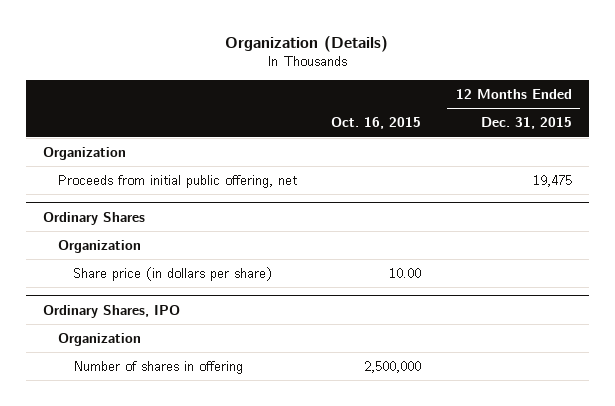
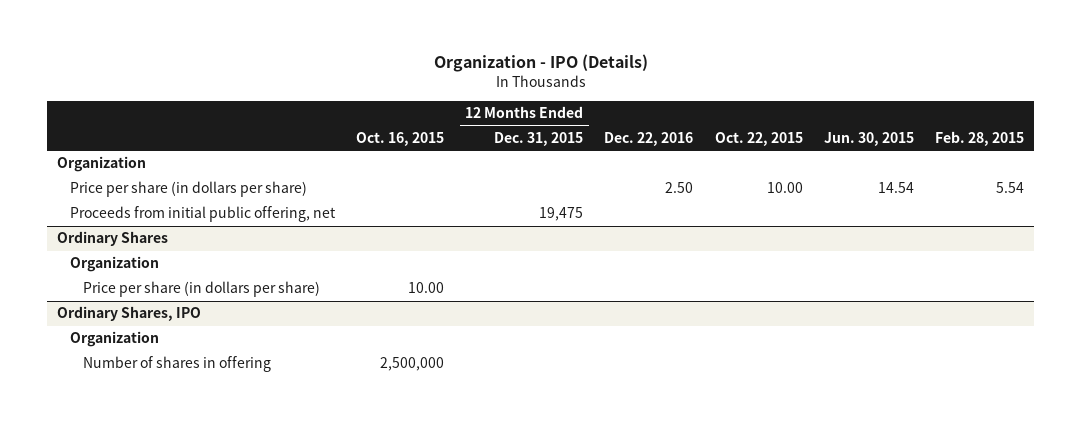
- Organization (Details)
+ Organization - IPO (Details)
- | Oct. 16, 2015 | 12 Months Ended Dec. 31, 2015
+ | Oct. 16, 2015 | 12 Months Ended Dec. 31, 2015 | Dec. 22, 2016 | Oct. 22, 2015 | Jun. 30, 2015 | Feb. 28, 2015
+ Price per share (in dollars per share) | | | 2.50 | 10.00 | 14.54 | 5.54
@ Ordinary Shares
- Share price (in dollars per share) | 10.00 |
+ Price per share (in dollars per share) | 10.00 | | | | |

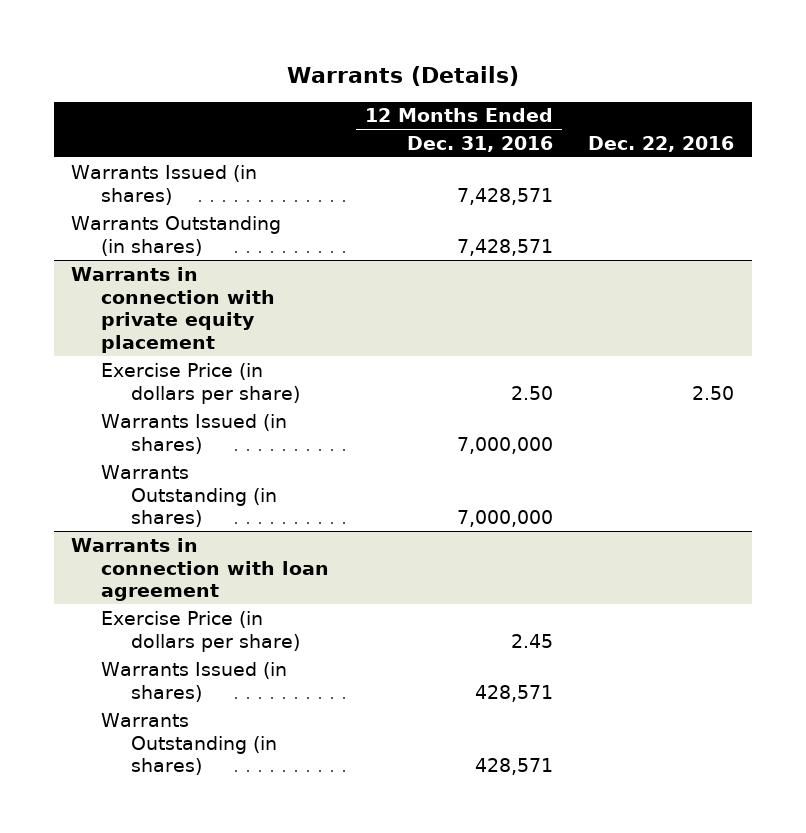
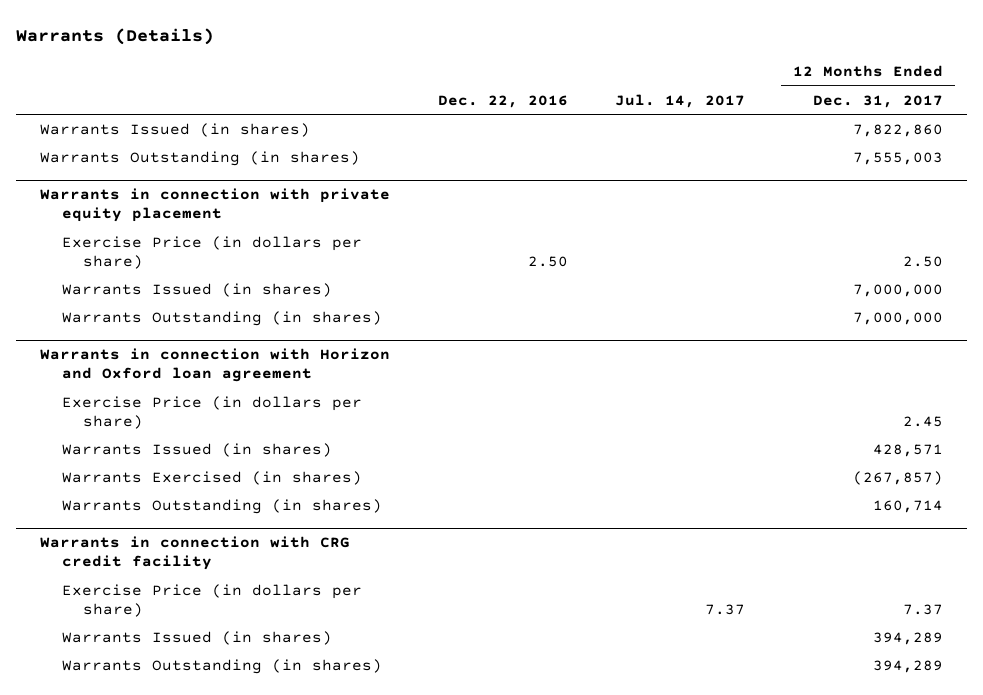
- | 12 Months Ended Dec. 31, 2016 | Dec. 22, 2016
+ | Dec. 22, 2016 | Jul. 14, 2017 | 12 Months Ended Dec. 31, 2017
- Warrants in connection with loan agreement
+ Warrants in connection with Horizon and Oxford loan agreement
+ Warrants Exercised (in shares) | | | (267,857)
+ Warrants in connection with CRG credit facility
+ Exercise Price (in dollars per share) | | 7.37 | 7.37
+ Warrants Issued (in shares) | | | 394,289
+ Warrants Outstanding (in shares) | | | 394,289

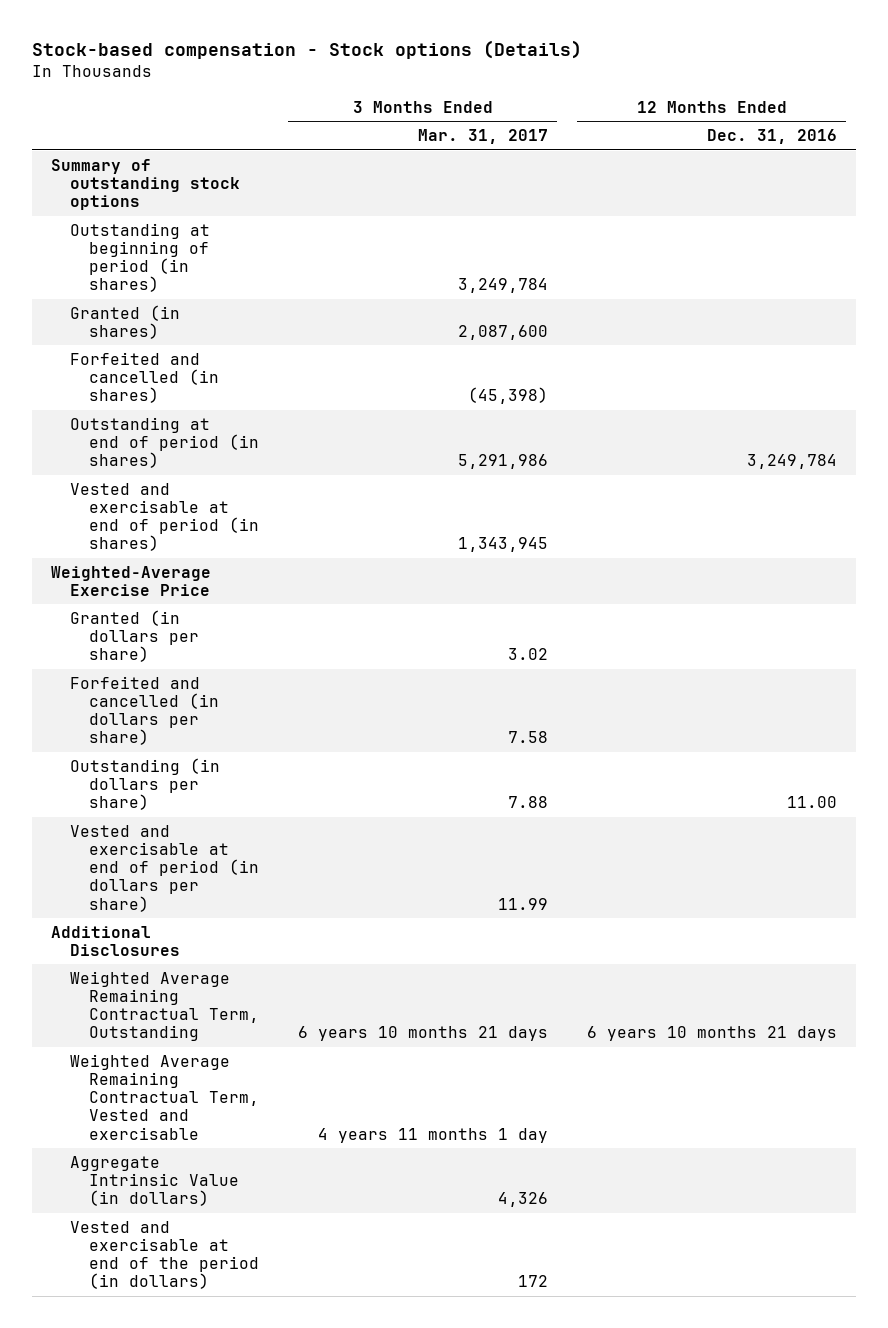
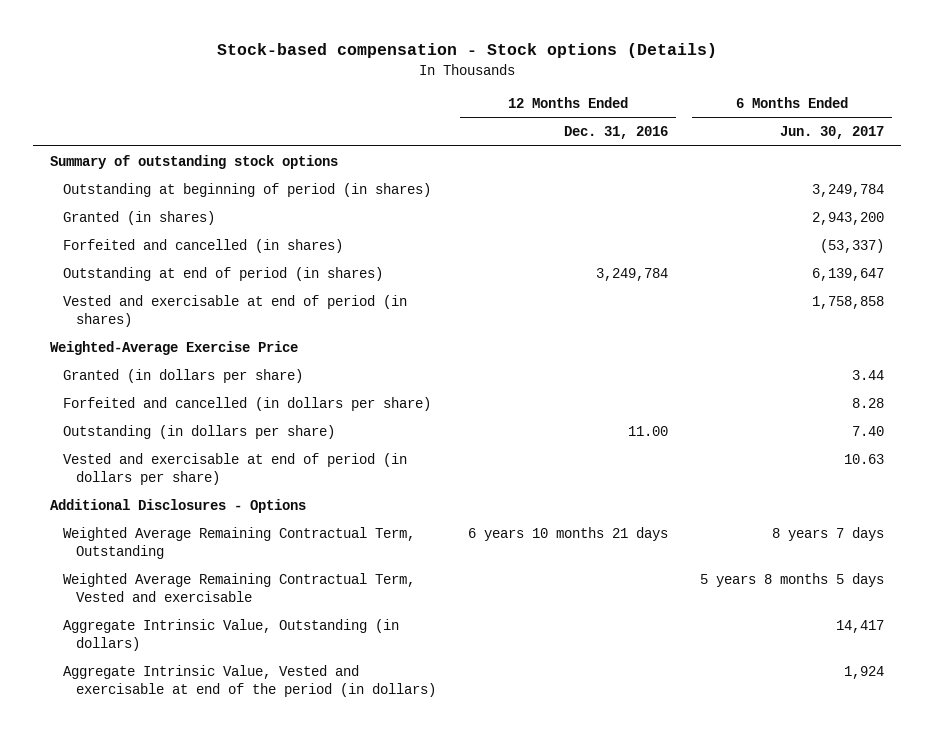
- | 3 Months Ended Mar. 31, 2017 | 12 Months Ended Dec. 31, 2016
+ | 12 Months Ended Dec. 31, 2016 | 6 Months Ended Jun. 30, 2017
- Additional Disclosures
+ Additional Disclosures - Options
- Aggregate Intrinsic Value (in dollars) | 4,326 |
- Vested and exercisable at end of the period (in dollars) | 172 |
+ Aggregate Intrinsic Value, Outstanding (in dollars) | | 14,417
+ Aggregate Intrinsic Value, Vested and exercisable at end of the period (in dollars) | | 1,924

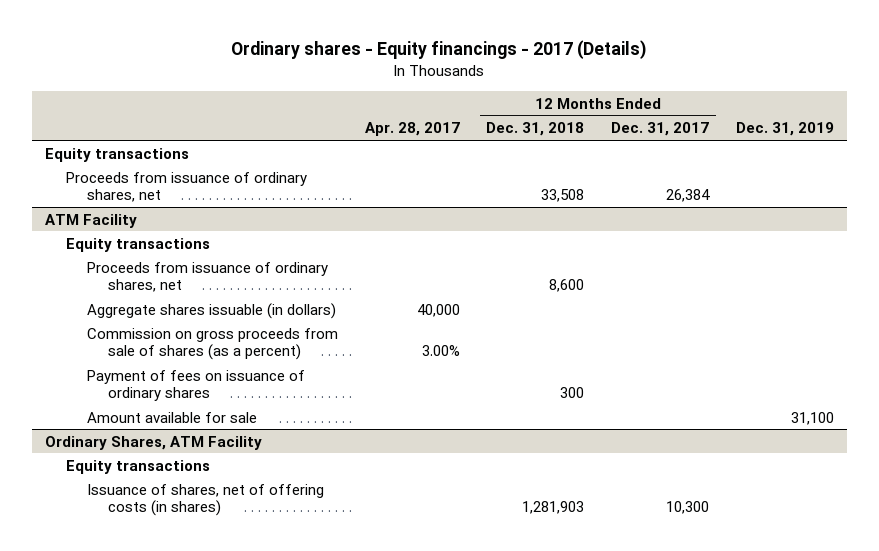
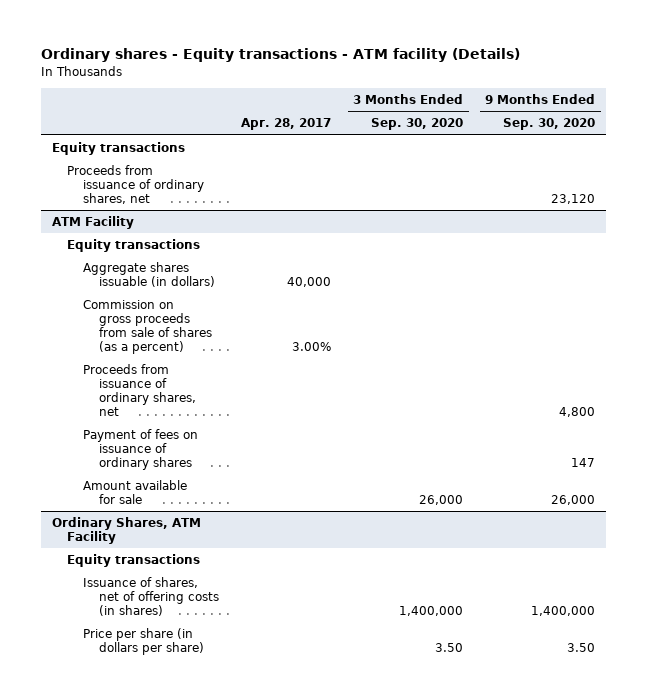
- Ordinary shares - Equity financings - 2017 (Details)
+ Ordinary shares - Equity transactions - ATM facility (Details)
- | Apr. 28, 2017 | 12 Months Ended Dec. 31, 2018 | 12 Months Ended Dec. 31, 2017 | Dec. 31, 2019
+ | Apr. 28, 2017 | 3 Months Ended Sep. 30, 2020 | 9 Months Ended Sep. 30, 2020
@ ATM Facility
moved down: Proceeds from issuance of ordinary shares, net | | | 4,800
@ Ordinary Shares, ATM Facility
+ Price per share (in dollars per share) | | 3.50 | 3.50

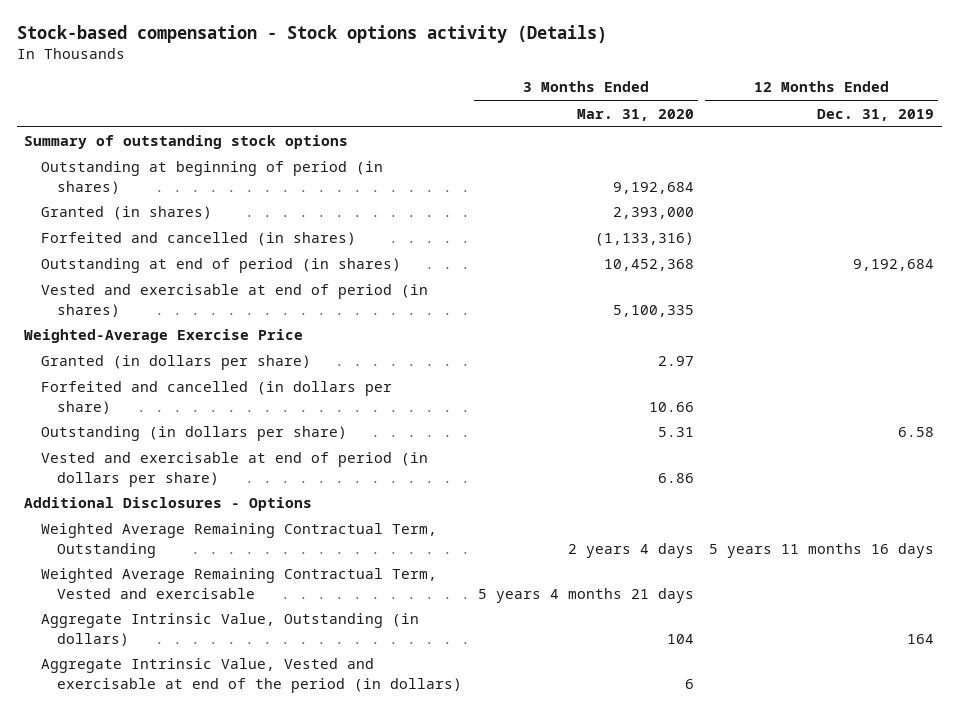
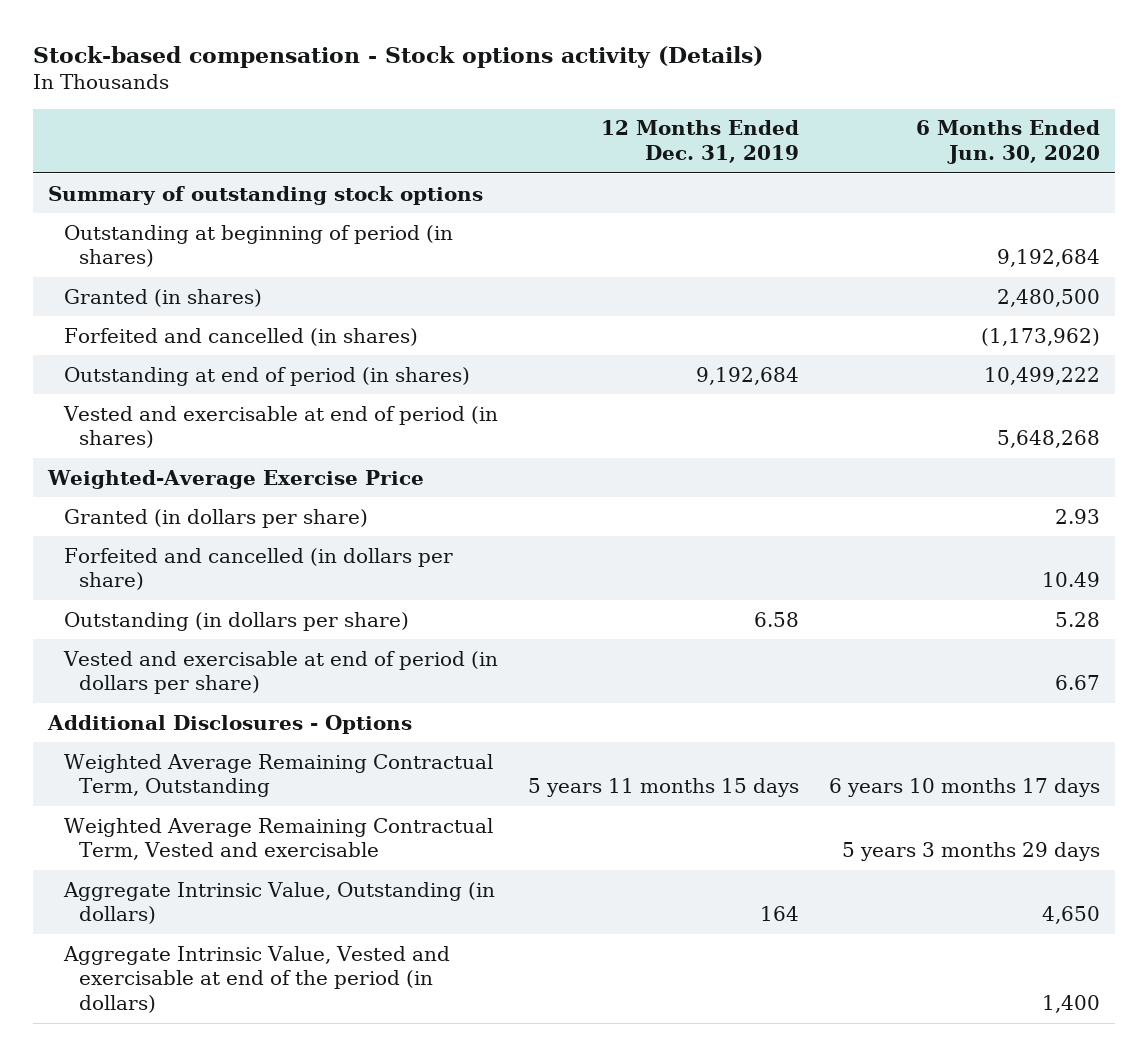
- | 3 Months Ended Mar. 31, 2020 | 12 Months Ended Dec. 31, 2019
+ | 12 Months Ended Dec. 31, 2019 | 6 Months Ended Jun. 30, 2020
- Weighted Average Remaining Contractual Term, Outstanding | 2 years 4 days | 5 years 11 months 16 days
+ Weighted Average Remaining Contractual Term, Outstanding | 5 years 11 months 15 days | 6 years 10 months 17 days

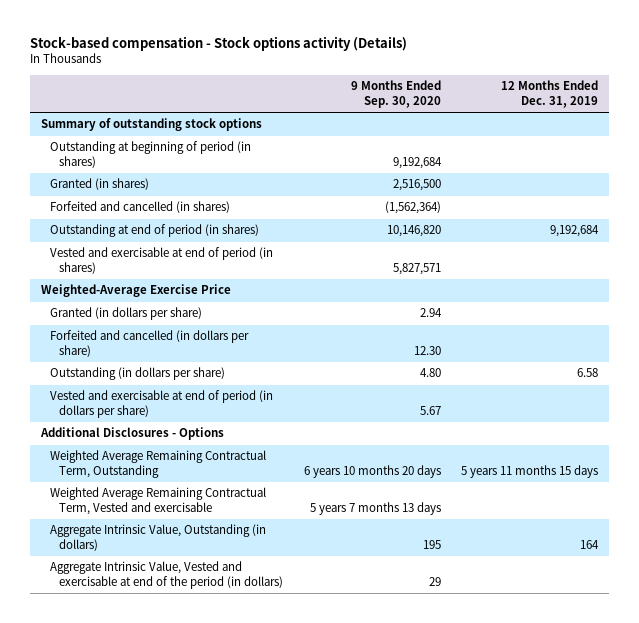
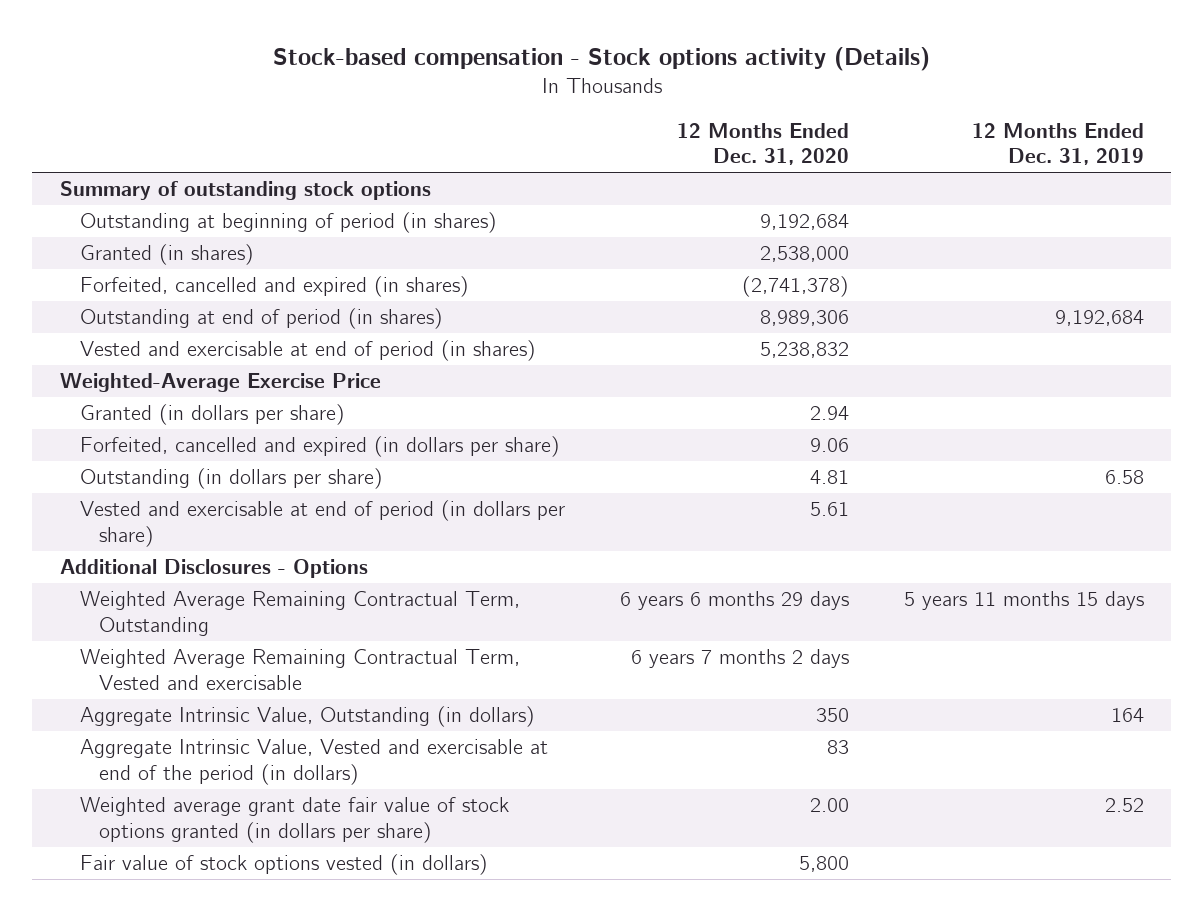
- | 9 Months Ended Sep. 30, 2020 | 12 Months Ended Dec. 31, 2019
+ | 12 Months Ended Dec. 31, 2020 | 12 Months Ended Dec. 31, 2019
- Forfeited and cancelled (in shares) | (1,562,364) |
+ Forfeited, cancelled and expired (in shares) | (2,741,378) |
- Forfeited and cancelled (in dollars per share) | 12.30 |
+ Forfeited, cancelled and expired (in dollars per share) | 9.06 |
+ Weighted average grant date fair value of stock options granted (in dollars per share) | 2.00 | 2.52
+ Fair value of stock options vested (in dollars) | 5,800 |

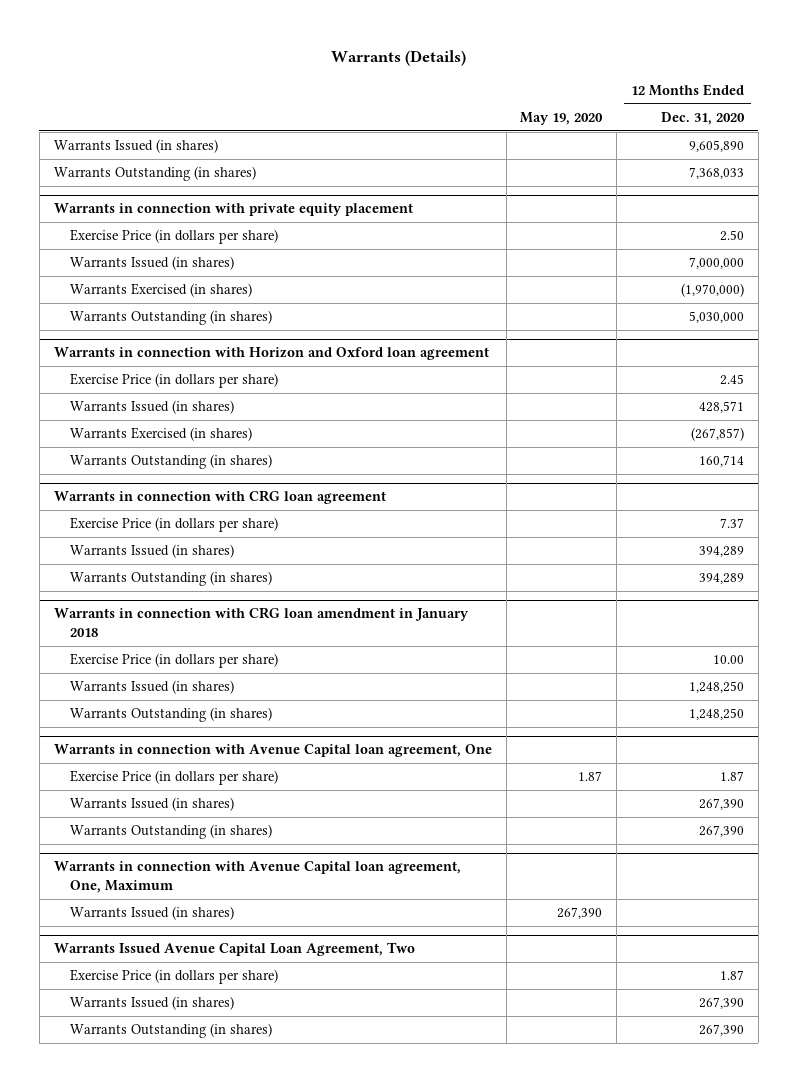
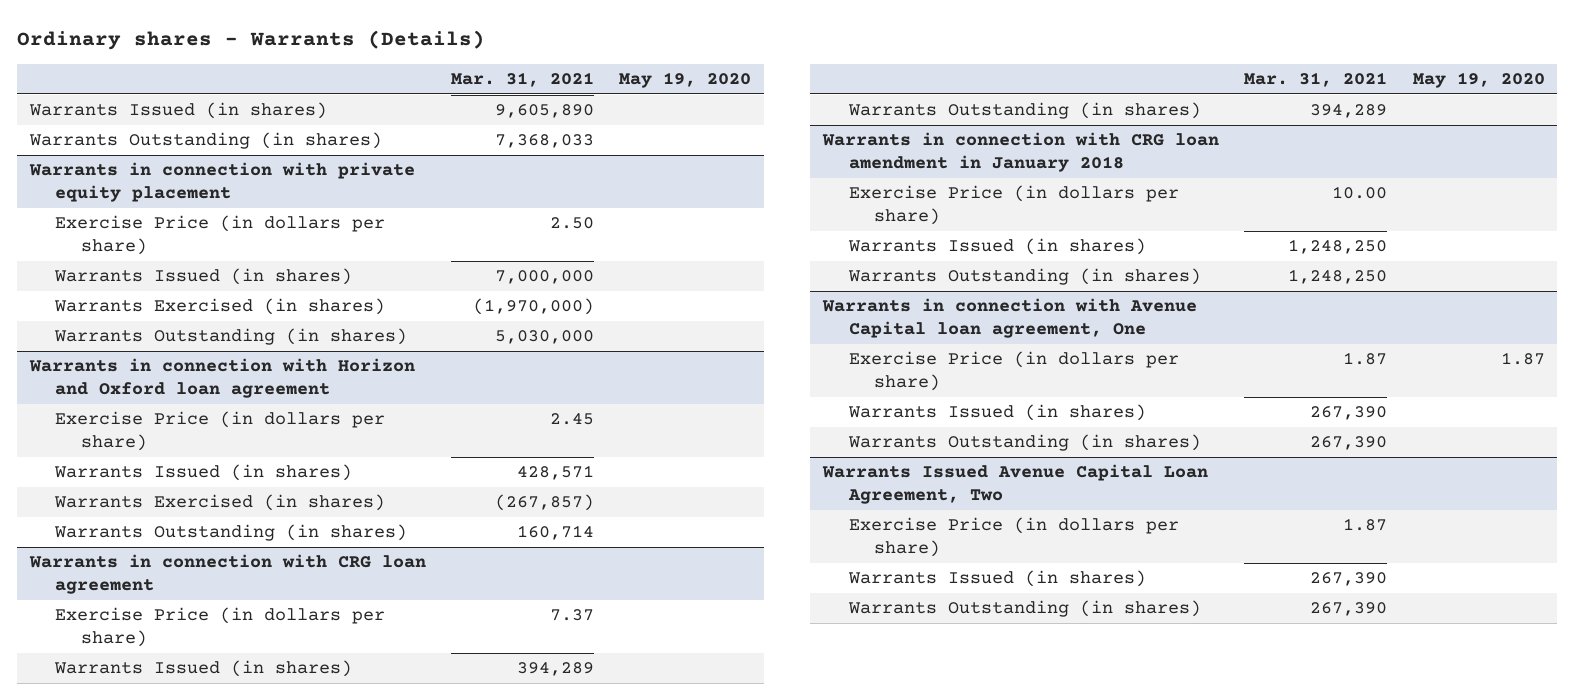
- Warrants (Details)
+ Ordinary shares - Warrants (Details)
- | May 19, 2020 | 12 Months Ended Dec. 31, 2020
+ | Mar. 31, 2021 | May 19, 2020
- Warrants in connection with Avenue Capital loan agreement, One, Maximum
- Warrants Issued (in shares) | 267,390 |

